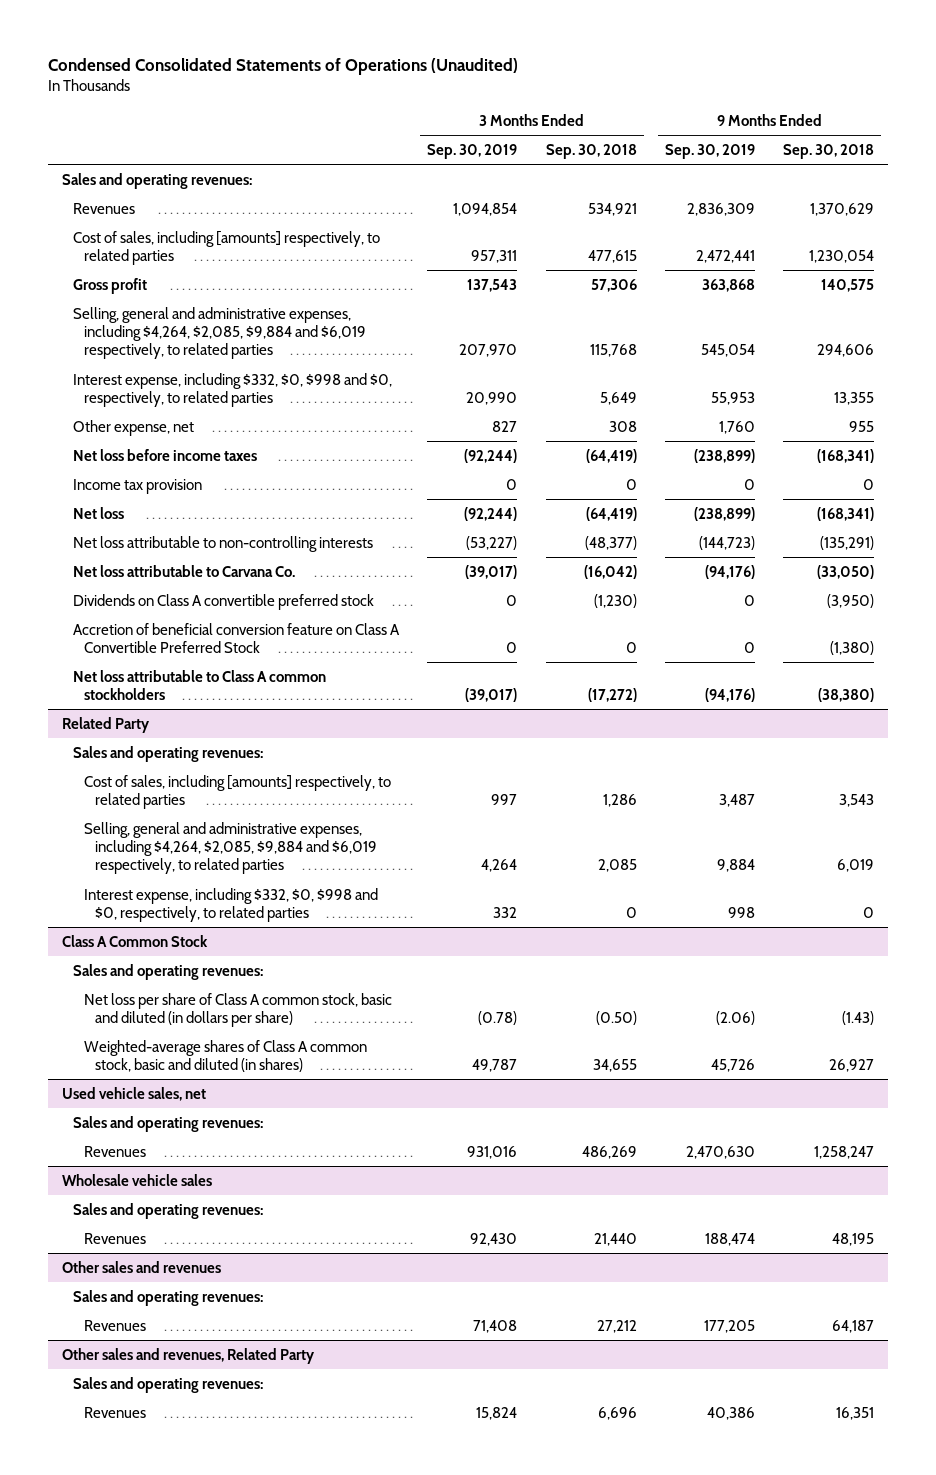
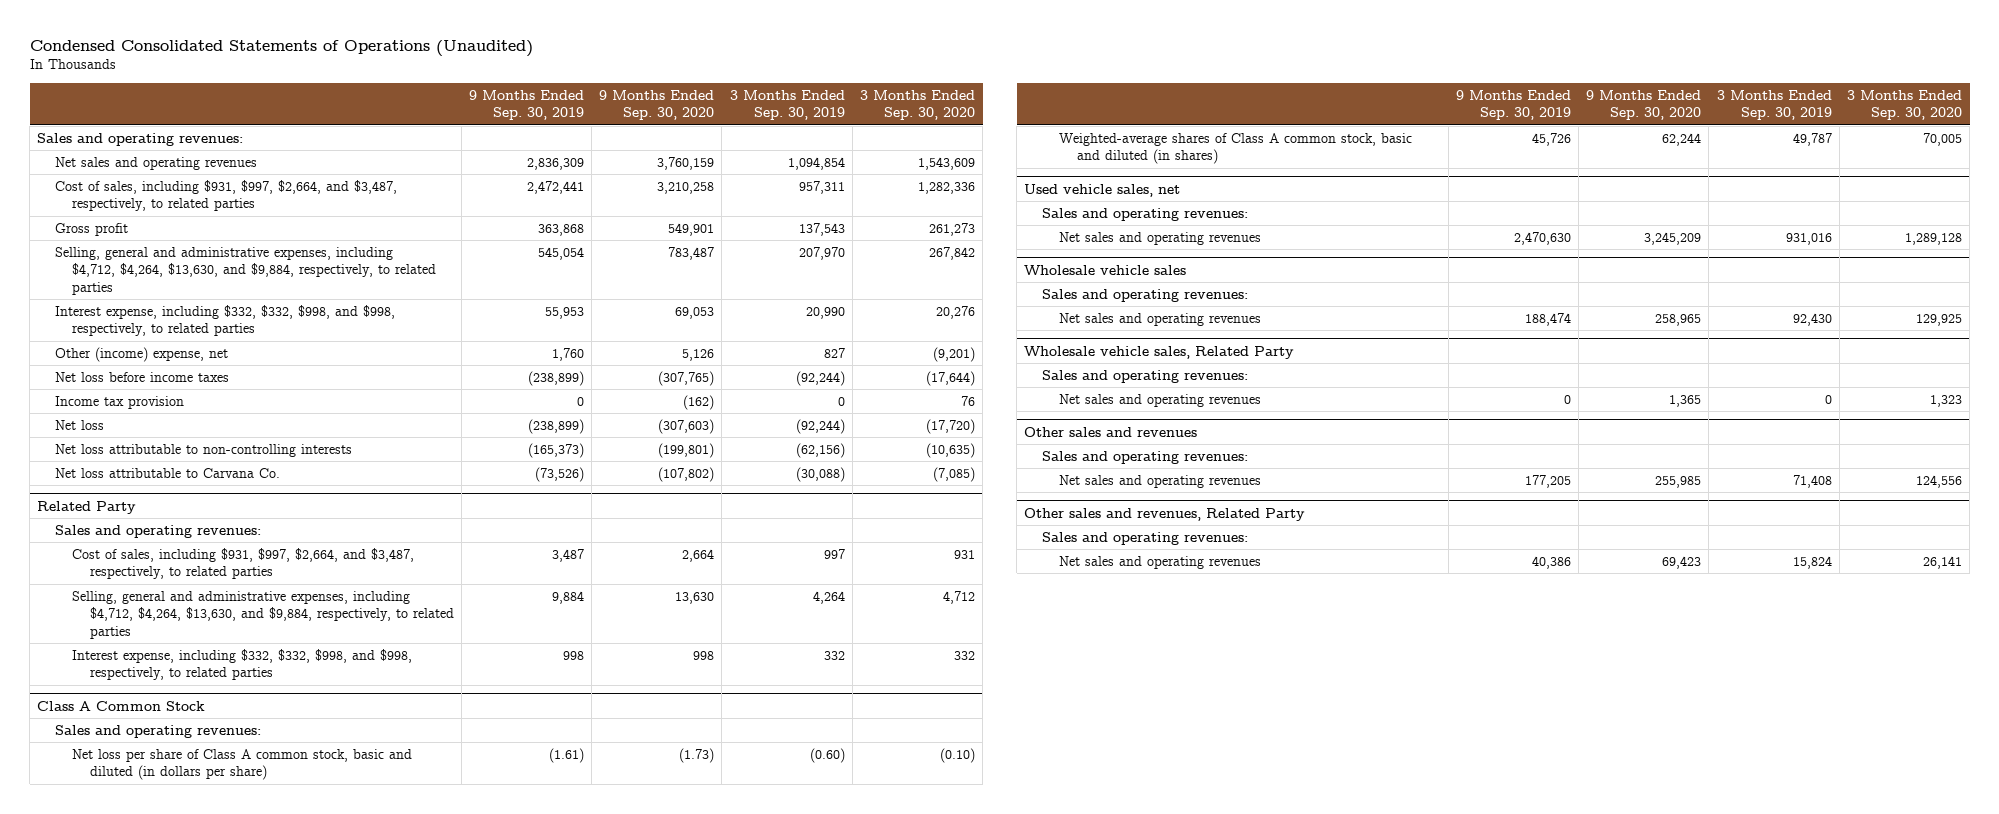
- | 3 Months Ended Sep. 30, 2019 | 3 Months Ended Sep. 30, 2018 | 9 Months Ended Sep. 30, 2019 | 9 Months Ended Sep. 30, 2018
+ | 9 Months Ended Sep. 30, 2019 | 9 Months Ended Sep. 30, 2020 | 3 Months Ended Sep. 30, 2019 | 3 Months Ended Sep. 30, 2020
- Revenues | 1,094,854 | 534,921 | 2,836,309 | 1,370,629
- Cost of sales, including [amounts] respectively, to related parties | 957,311 | 477,615 | 2,472,441 | 1,230,054
+ Net sales and operating revenues | 2,836,309 | 3,760,159 | 1,094,854 | 1,543,609
+ Cost of sales, including $931, $997, $2,664, and $3,487, respectively, to related parties | 2,472,441 | 3,210,258 | 957,311 | 1,282,336
- Selling, general and administrative expenses, including $4,264, $2,085, $9,884 and $6,019 respectively, to related parties | 207,970 | 115,768 | 545,054 | 294,606
- Interest expense, including $332, $0, $998 and $0, respectively, to related parties | 20,990 | 5,649 | 55,953 | 13,355
- Other expense, net | 827 | 308 | 1,760 | 955
+ Selling, general and administrative expenses, including $4,712, $4,264, $13,630, and $9,884, respectively, to related parties | 545,054 | 783,487 | 207,970 | 267,842
+ Interest expense, including $332, $332, $998, and $998, respectively, to related parties | 55,953 | 69,053 | 20,990 | 20,276
+ Other (income) expense, net | 1,760 | 5,126 | 827 | (9,201)
- Net loss attributable to non-controlling interests | (53,227) | (48,377) | (144,723) | (135,291)
- Net loss attributable to Carvana Co. | (39,017) | (16,042) | (94,176) | (33,050)
- Dividends on Class A convertible preferred stock | 0 | (1,230) | 0 | (3,950)
- Accretion of beneficial conversion feature on Class A Convertible Preferred Stock | 0 | 0 | 0 | (1,380)
- Net loss attributable to Class A common stockholders | (39,017) | (17,272) | (94,176) | (38,380)
+ Net loss attributable to non-controlling interests | (165,373) | (199,801) | (62,156) | (10,635)
+ Net loss attributable to Carvana Co. | (73,526) | (107,802) | (30,088) | (7,085)
@ Related Party
- Cost of sales, including [amounts] respectively, to related parties | 997 | 1,286 | 3,487 | 3,543
- Selling, general and administrative expenses, including $4,264, $2,085, $9,884 and $6,019 respectively, to related parties | 4,264 | 2,085 | 9,884 | 6,019
- Interest expense, including $332, $0, $998 and $0, respectively, to related parties | 332 | 0 | 998 | 0
+ Cost of sales, including $931, $997, $2,664, and $3,487, respectively, to related parties | 3,487 | 2,664 | 997 | 931
+ Selling, general and administrative expenses, including $4,712, $4,264, $13,630, and $9,884, respectively, to related parties | 9,884 | 13,630 | 4,264 | 4,712
+ Interest expense, including $332, $332, $998, and $998, respectively, to related parties | 998 | 998 | 332 | 332
@ Class A Common Stock
- Net loss per share of Class A common stock, basic and diluted (in dollars per share) | (0.78) | (0.50) | (2.06) | (1.43)
+ Net loss per share of Class A common stock, basic and diluted (in dollars per share) | (1.61) | (1.73) | (0.60) | (0.10)
@ Used vehicle sales, net
- Revenues | 931,016 | 486,269 | 2,470,630 | 1,258,247
+ Net sales and operating revenues | 2,470,630 | 3,245,209 | 931,016 | 1,289,128
@ Wholesale vehicle sales
- Revenues | 92,430 | 21,440 | 188,474 | 48,195
+ Net sales and operating revenues | 188,474 | 258,965 | 92,430 | 129,925
+ Wholesale vehicle sales, Related Party
+ Sales and operating revenues:
+ Net sales and operating revenues | 0 | 1,365 | 0 | 1,323
@ Other sales and revenues
- Revenues | 71,408 | 27,212 | 177,205 | 64,187
+ Net sales and operating revenues | 177,205 | 255,985 | 71,408 | 124,556
@ Other sales and revenues, Related Party
- Revenues | 15,824 | 6,696 | 40,386 | 16,351
+ Net sales and operating revenues | 40,386 | 69,423 | 15,824 | 26,141

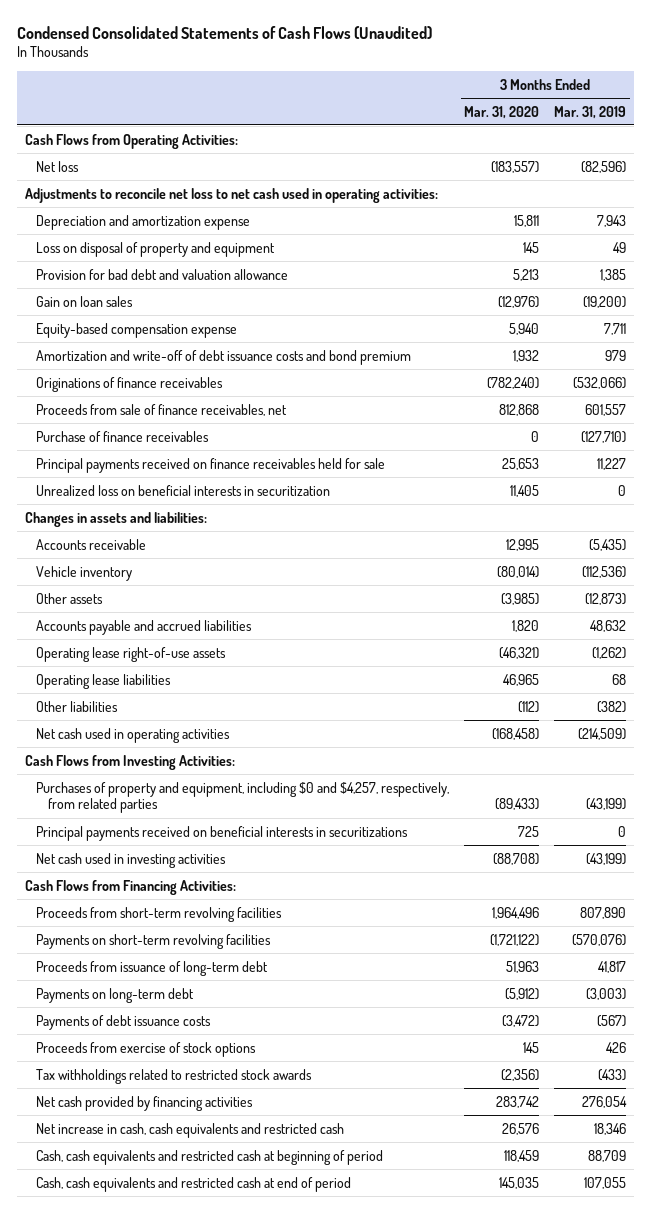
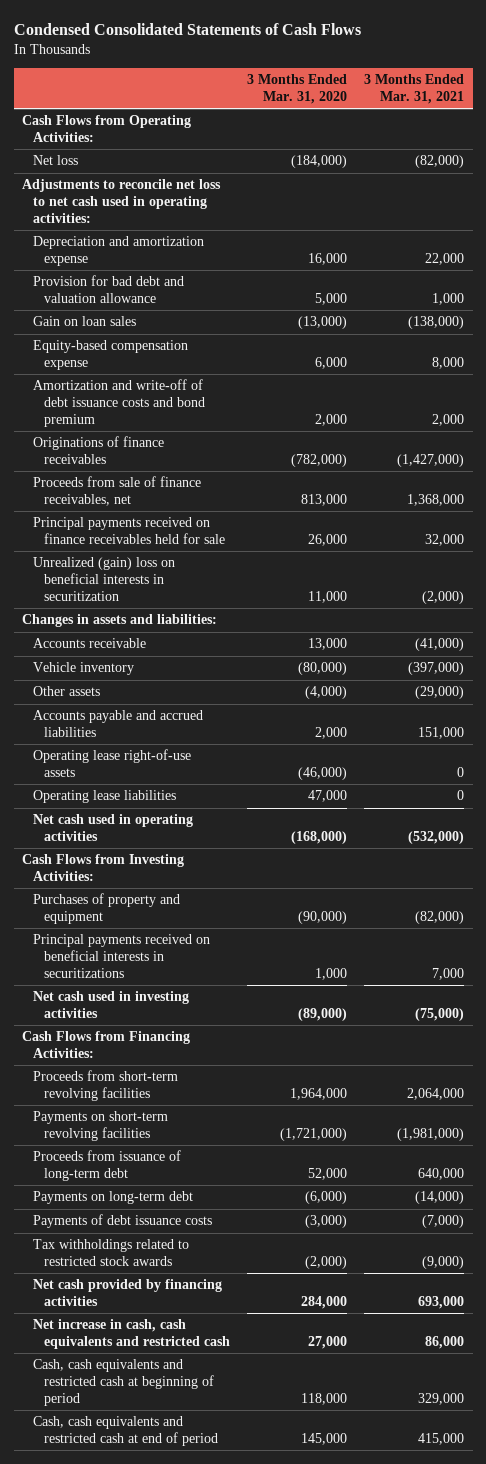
- Condensed Consolidated Statements of Cash Flows (Unaudited)
+ Condensed Consolidated Statements of Cash Flows
- | 3 Months Ended Mar. 31, 2020 | 3 Months Ended Mar. 31, 2019
+ | 3 Months Ended Mar. 31, 2020 | 3 Months Ended Mar. 31, 2021
- Net loss | (183,557) | (82,596)
+ Net loss | (184,000) | (82,000)
- Depreciation and amortization expense | 15,811 | 7,943
- Loss on disposal of property and equipment | 145 | 49
- Provision for bad debt and valuation allowance | 5,213 | 1,385
- Gain on loan sales | (12,976) | (19,200)
- Equity-based compensation expense | 5,940 | 7,711
- Amortization and write-off of debt issuance costs and bond premium | 1,932 | 979
- Originations of finance receivables | (782,240) | (532,066)
- Proceeds from sale of finance receivables, net | 812,868 | 601,557
- Purchase of finance receivables | 0 | (127,710)
- Principal payments received on finance receivables held for sale | 25,653 | 11,227
- Unrealized loss on beneficial interests in securitization | 11,405 | 0
+ Depreciation and amortization expense | 16,000 | 22,000
+ Provision for bad debt and valuation allowance | 5,000 | 1,000
+ Gain on loan sales | (13,000) | (138,000)
+ Equity-based compensation expense | 6,000 | 8,000
+ Amortization and write-off of debt issuance costs and bond premium | 2,000 | 2,000
+ Originations of finance receivables | (782,000) | (1,427,000)
+ Proceeds from sale of finance receivables, net | 813,000 | 1,368,000
+ Principal payments received on finance receivables held for sale | 26,000 | 32,000
+ Unrealized (gain) loss on beneficial interests in securitization | 11,000 | (2,000)
- Accounts receivable | 12,995 | (5,435)
- Vehicle inventory | (80,014) | (112,536)
- Other assets | (3,985) | (12,873)
- Accounts payable and accrued liabilities | 1,820 | 48,632
- Operating lease right-of-use assets | (46,321) | (1,262)
- Operating lease liabilities | 46,965 | 68
- Other liabilities | (112) | (382)
- Net cash used in operating activities | (168,458) | (214,509)
+ Accounts receivable | 13,000 | (41,000)
+ Vehicle inventory | (80,000) | (397,000)
+ Other assets | (4,000) | (29,000)
+ Accounts payable and accrued liabilities | 2,000 | 151,000
+ Operating lease right-of-use assets | (46,000) | 0
+ Operating lease liabilities | 47,000 | 0
+ Net cash used in operating activities | (168,000) | (532,000)
- Purchases of property and equipment, including $0 and $4,257, respectively, from related parties | (89,433) | (43,199)
- Principal payments received on beneficial interests in securitizations | 725 | 0
- Net cash used in investing activities | (88,708) | (43,199)
+ Purchases of property and equipment | (90,000) | (82,000)
+ Principal payments received on beneficial interests in securitizations | 1,000 | 7,000
+ Net cash used in investing activities | (89,000) | (75,000)
- Proceeds from short-term revolving facilities | 1,964,496 | 807,890
- Payments on short-term revolving facilities | (1,721,122) | (570,076)
- Proceeds from issuance of long-term debt | 51,963 | 41,817
- Payments on long-term debt | (5,912) | (3,003)
- Payments of debt issuance costs | (3,472) | (567)
- Proceeds from exercise of stock options | 145 | 426
- Tax withholdings related to restricted stock awards | (2,356) | (433)
- Net cash provided by financing activities | 283,742 | 276,054
- Net increase in cash, cash equivalents and restricted cash | 26,576 | 18,346
- Cash, cash equivalents and restricted cash at beginning of period | 118,459 | 88,709
- Cash, cash equivalents and restricted cash at end of period | 145,035 | 107,055
+ Proceeds from short-term revolving facilities | 1,964,000 | 2,064,000
+ Payments on short-term revolving facilities | (1,721,000) | (1,981,000)
+ Proceeds from issuance of long-term debt | 52,000 | 640,000
+ Payments on long-term debt | (6,000) | (14,000)
+ Payments of debt issuance costs | (3,000) | (7,000)
+ Tax withholdings related to restricted stock awards | (2,000) | (9,000)
+ Net cash provided by financing activities | 284,000 | 693,000
+ Net increase in cash, cash equivalents and restricted cash | 27,000 | 86,000
+ Cash, cash equivalents and restricted cash at beginning of period | 118,000 | 329,000
+ Cash, cash equivalents and restricted cash at end of period | 145,000 | 415,000

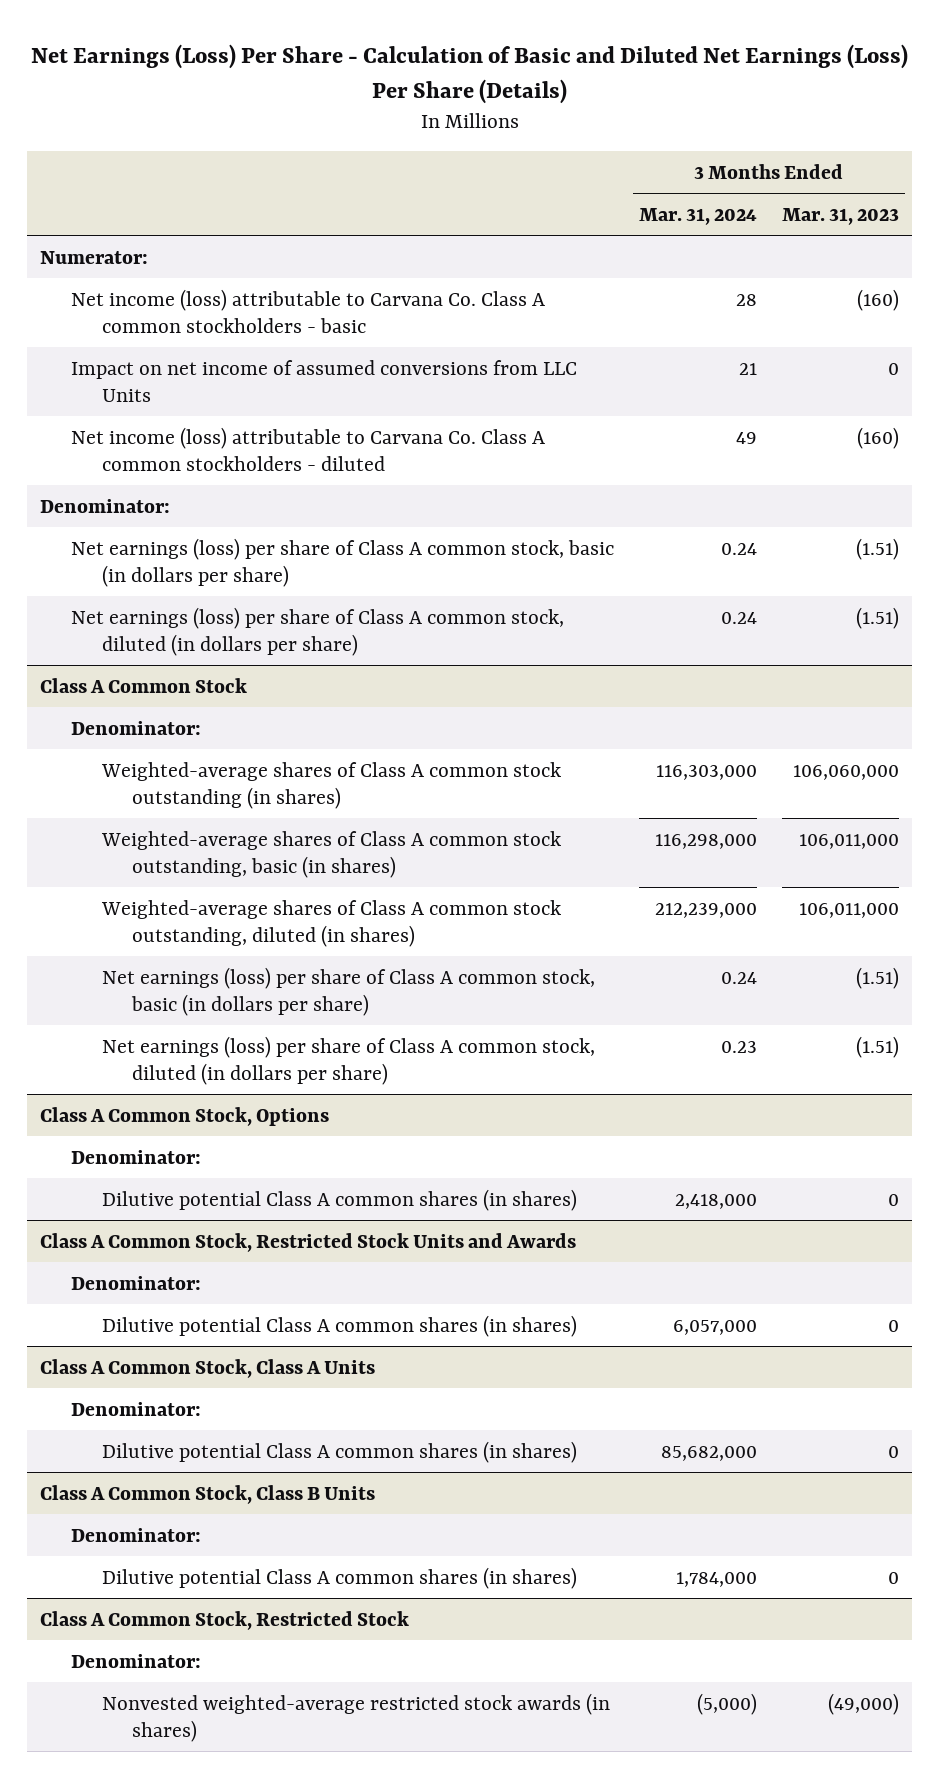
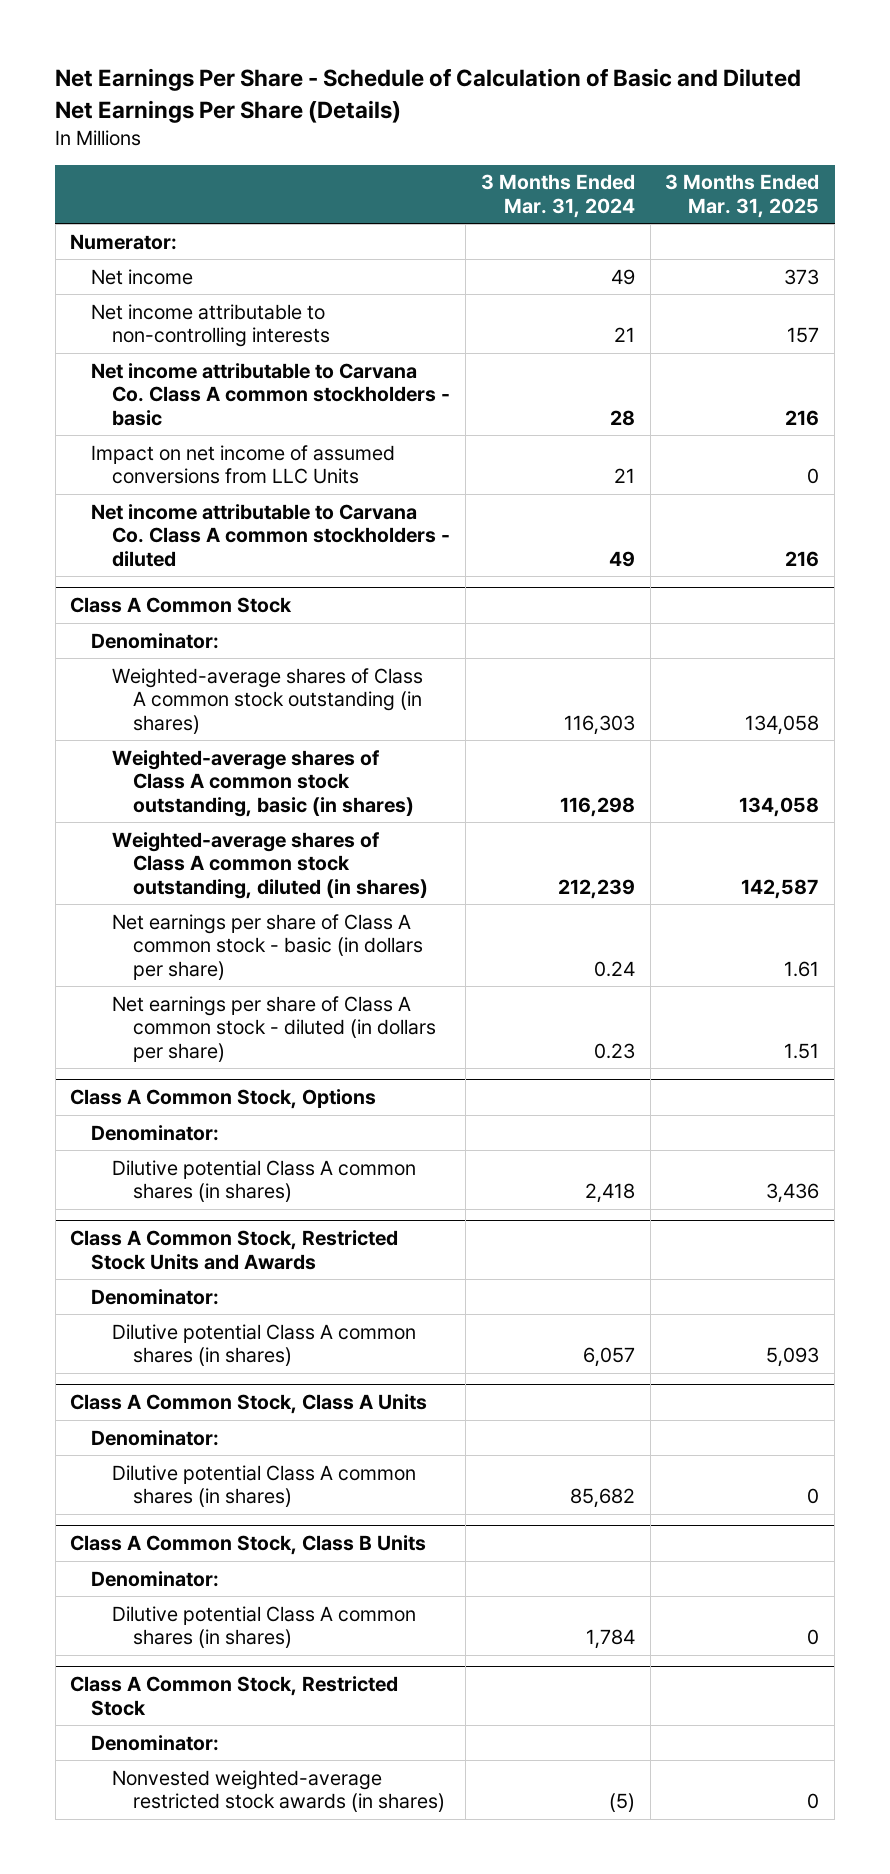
- Net Earnings (Loss) Per Share - Calculation of Basic and Diluted Net Earnings (Loss) Per Share (Details)
+ Net Earnings Per Share - Schedule of Calculation of Basic and Diluted Net Earnings Per Share (Details)
- | 3 Months Ended Mar. 31, 2024 | 3 Months Ended Mar. 31, 2023
+ | 3 Months Ended Mar. 31, 2024 | 3 Months Ended Mar. 31, 2025
- Net income (loss) attributable to Carvana Co. Class A common stockholders - basic | 28 | (160)
+ Net income | 49 | 373
+ Net income attributable to non-controlling interests | 21 | 157
+ Net income attributable to Carvana Co. Class A common stockholders - basic | 28 | 216
- Net income (loss) attributable to Carvana Co. Class A common stockholders - diluted | 49 | (160)
- Denominator:
- Net earnings (loss) per share of Class A common stock, basic (in dollars per share) | 0.24 | (1.51)
- Net earnings (loss) per share of Class A common stock, diluted (in dollars per share) | 0.24 | (1.51)
+ Net income attributable to Carvana Co. Class A common stockholders - diluted | 49 | 216
@ Class A Common Stock
- Weighted-average shares of Class A common stock outstanding (in shares) | 116,303,000 | 106,060,000
- Weighted-average shares of Class A common stock outstanding, basic (in shares) | 116,298,000 | 106,011,000
- Weighted-average shares of Class A common stock outstanding, diluted (in shares) | 212,239,000 | 106,011,000
- Net earnings (loss) per share of Class A common stock, basic (in dollars per share) | 0.24 | (1.51)
- Net earnings (loss) per share of Class A common stock, diluted (in dollars per share) | 0.23 | (1.51)
+ Weighted-average shares of Class A common stock outstanding (in shares) | 116,303 | 134,058
+ Weighted-average shares of Class A common stock outstanding, basic (in shares) | 116,298 | 134,058
+ Weighted-average shares of Class A common stock outstanding, diluted (in shares) | 212,239 | 142,587
+ Net earnings per share of Class A common stock - basic (in dollars per share) | 0.24 | 1.61
+ Net earnings per share of Class A common stock - diluted (in dollars per share) | 0.23 | 1.51
@ Class A Common Stock, Options
- Dilutive potential Class A common shares (in shares) | 2,418,000 | 0
+ Dilutive potential Class A common shares (in shares) | 2,418 | 3,436
@ Class A Common Stock, Restricted Stock Units and Awards
- Dilutive potential Class A common shares (in shares) | 6,057,000 | 0
+ Dilutive potential Class A common shares (in shares) | 6,057 | 5,093
@ Class A Common Stock, Class A Units
- Dilutive potential Class A common shares (in shares) | 85,682,000 | 0
+ Dilutive potential Class A common shares (in shares) | 85,682 | 0
@ Class A Common Stock, Class B Units
- Dilutive potential Class A common shares (in shares) | 1,784,000 | 0
+ Dilutive potential Class A common shares (in shares) | 1,784 | 0
@ Class A Common Stock, Restricted Stock
- Nonvested weighted-average restricted stock awards (in shares) | (5,000) | (49,000)
+ Nonvested weighted-average restricted stock awards (in shares) | (5) | 0

